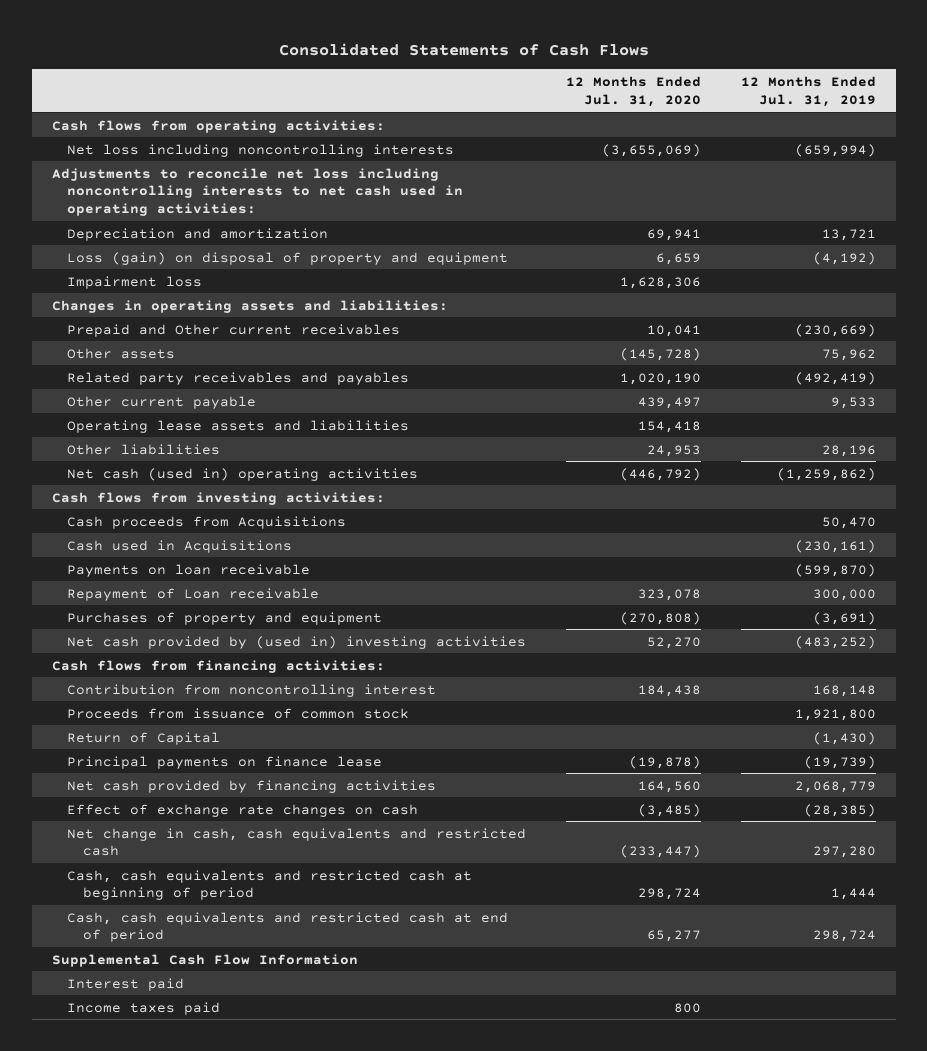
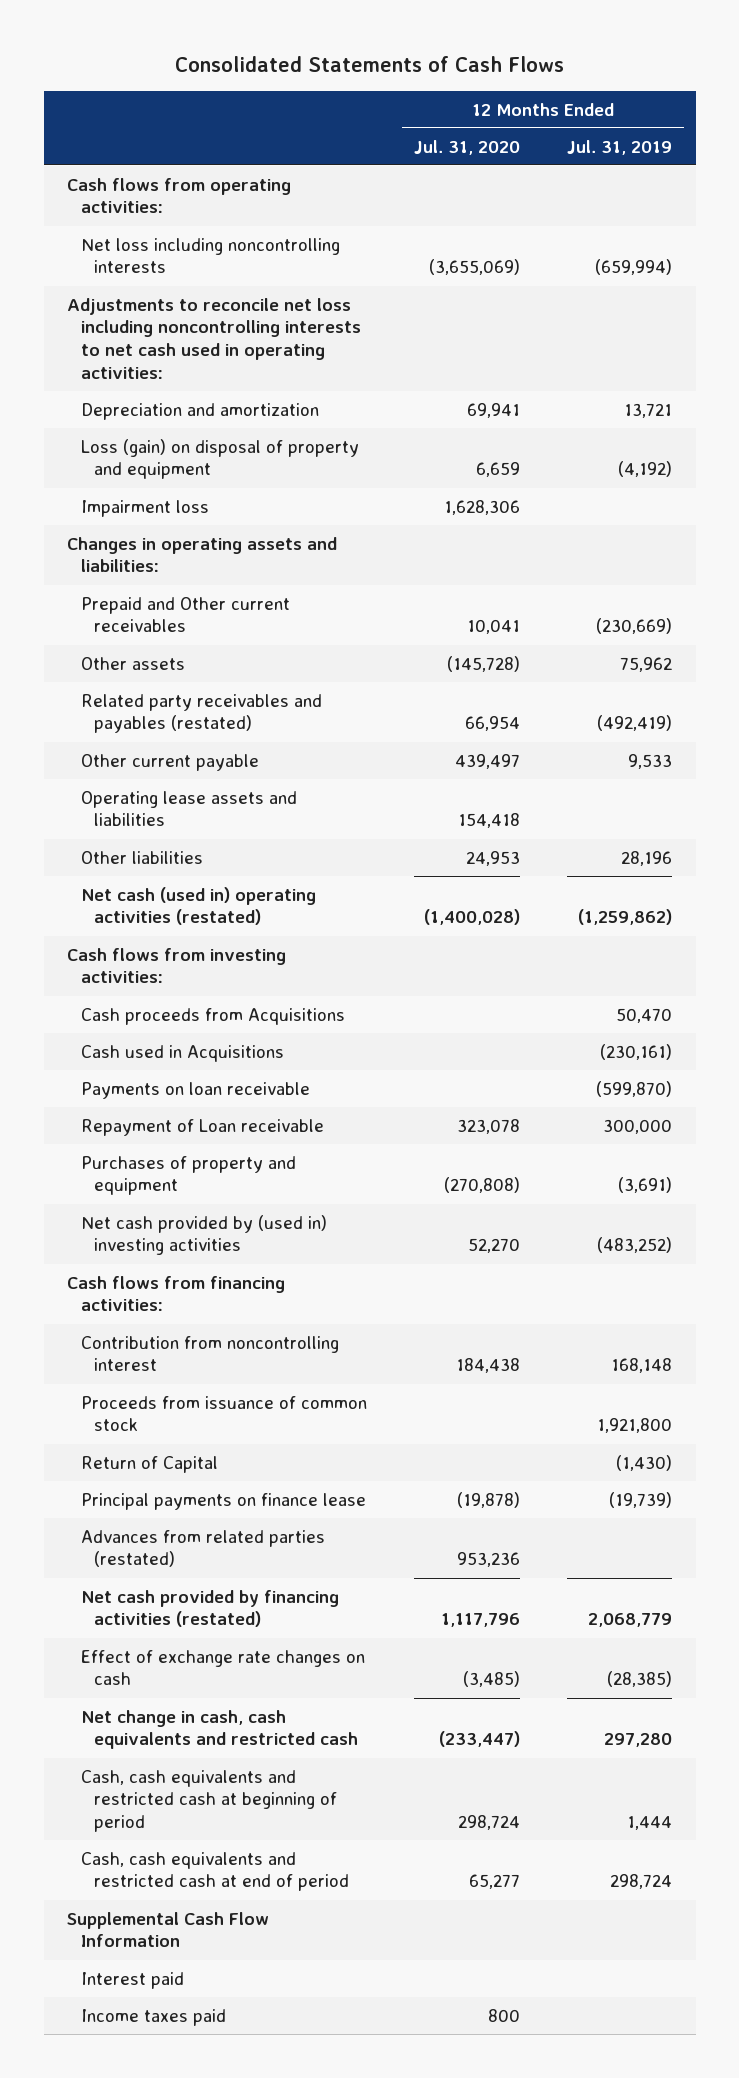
- Related party receivables and payables | 1,020,190 | (492,419)
+ Related party receivables and payables (restated) | 66,954 | (492,419)
- Net cash (used in) operating activities | (446,792) | (1,259,862)
+ Net cash (used in) operating activities (restated) | (1,400,028) | (1,259,862)
- Net cash provided by financing activities | 164,560 | 2,068,779
+ Advances from related parties (restated) | 953,236 |
+ Net cash provided by financing activities (restated) | 1,117,796 | 2,068,779

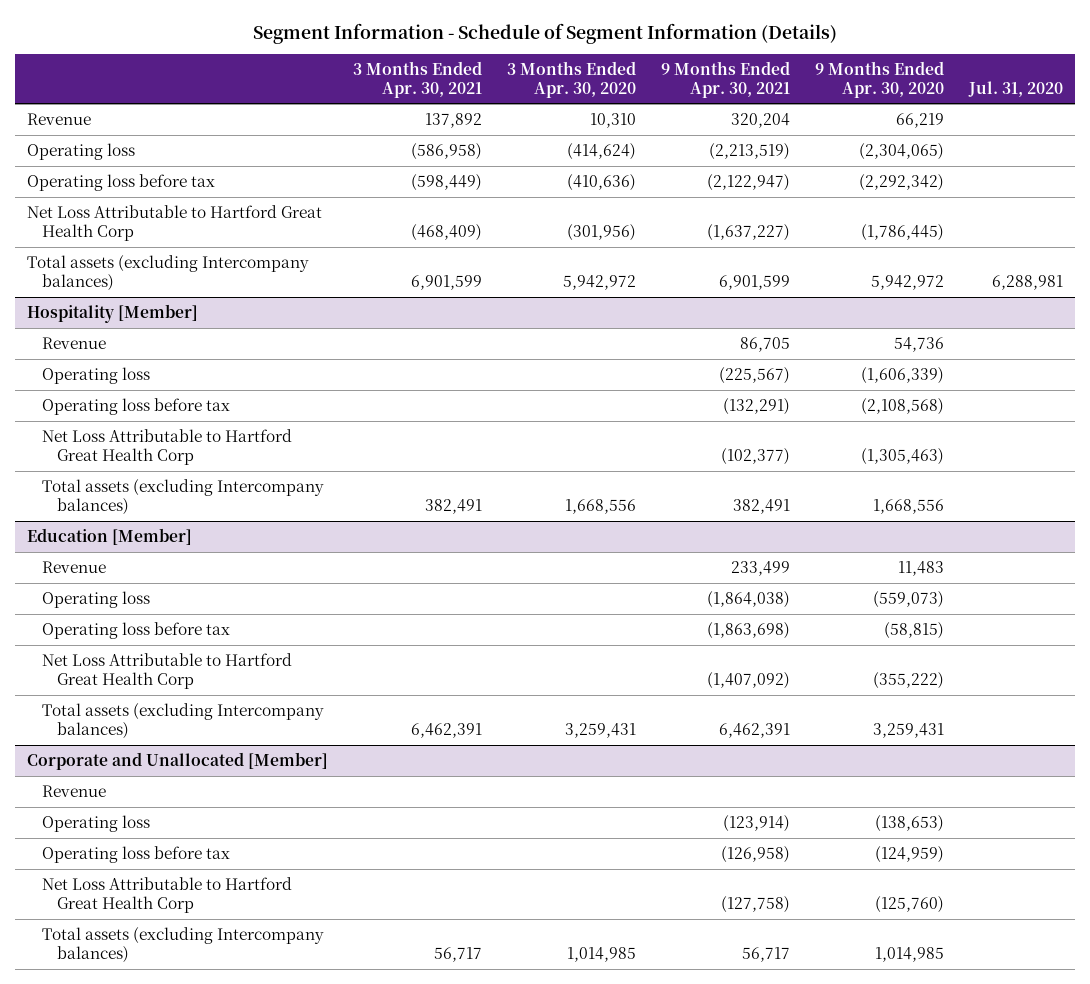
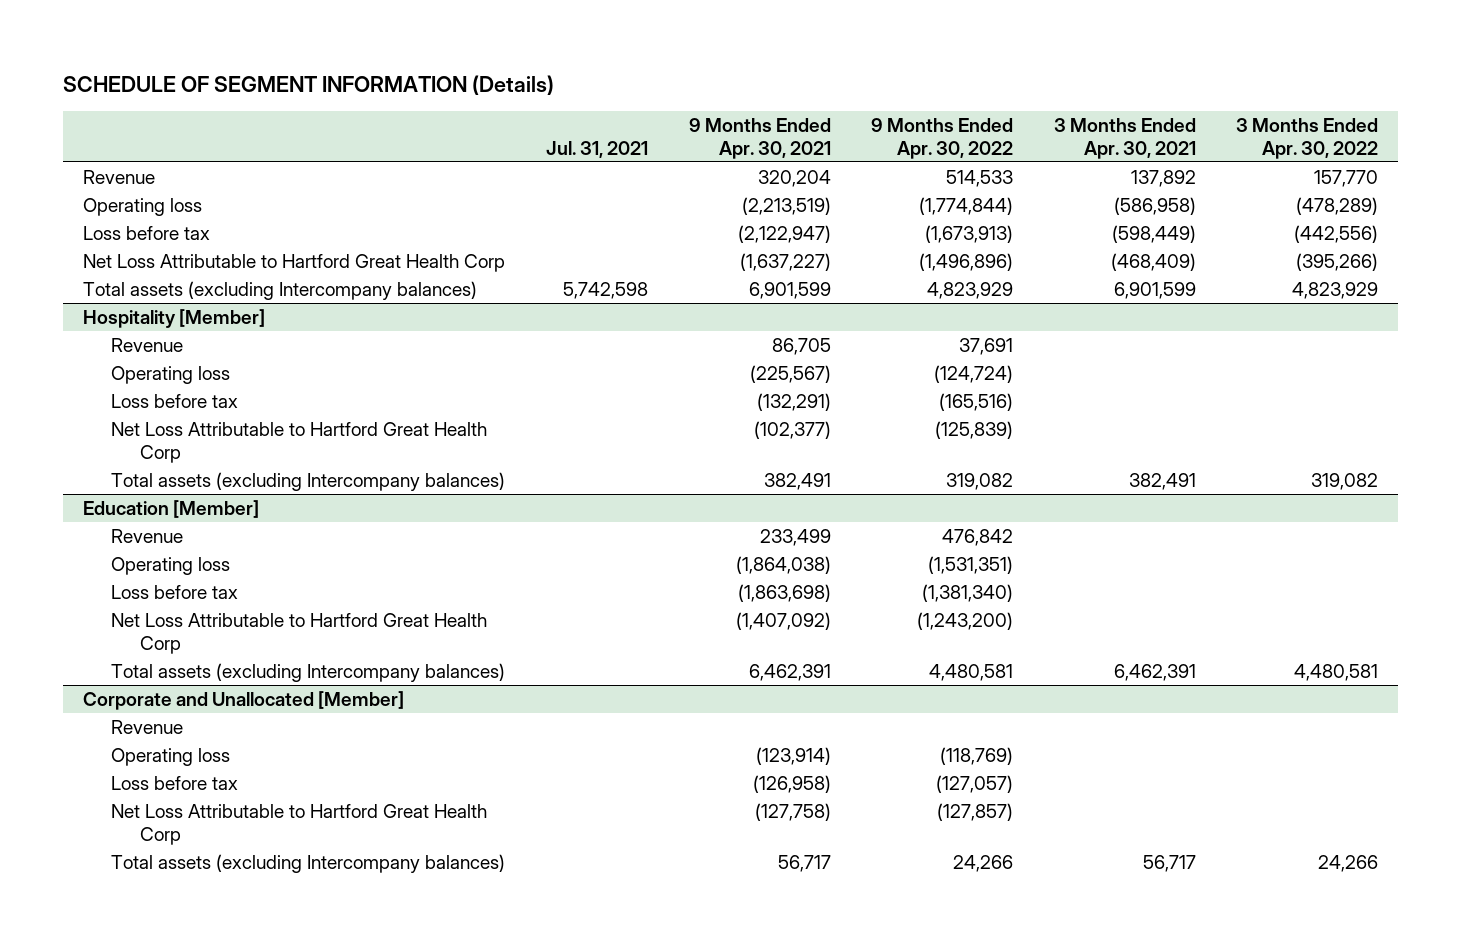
- Segment Information - Schedule of Segment Information (Details)
+ SCHEDULE OF SEGMENT INFORMATION (Details)
- | 3 Months Ended Apr. 30, 2021 | 3 Months Ended Apr. 30, 2020 | 9 Months Ended Apr. 30, 2021 | 9 Months Ended Apr. 30, 2020 | Jul. 31, 2020
+ | Jul. 31, 2021 | 9 Months Ended Apr. 30, 2021 | 9 Months Ended Apr. 30, 2022 | 3 Months Ended Apr. 30, 2021 | 3 Months Ended Apr. 30, 2022
- Operating loss before tax | (598,449) | (410,636) | (2,122,947) | (2,292,342) |
+ Loss before tax | | (2,122,947) | (1,673,913) | (598,449) | (442,556)
@ Hospitality [Member]
- Operating loss before tax | | | (132,291) | (2,108,568) |
+ Loss before tax | | (132,291) | (165,516) | |
@ Education [Member]
- Operating loss before tax | | | (1,863,698) | (58,815) |
+ Loss before tax | | (1,863,698) | (1,381,340) | |
@ Corporate and Unallocated [Member]
- Operating loss before tax | | | (126,958) | (124,959) |
+ Loss before tax | | (126,958) | (127,057) | |

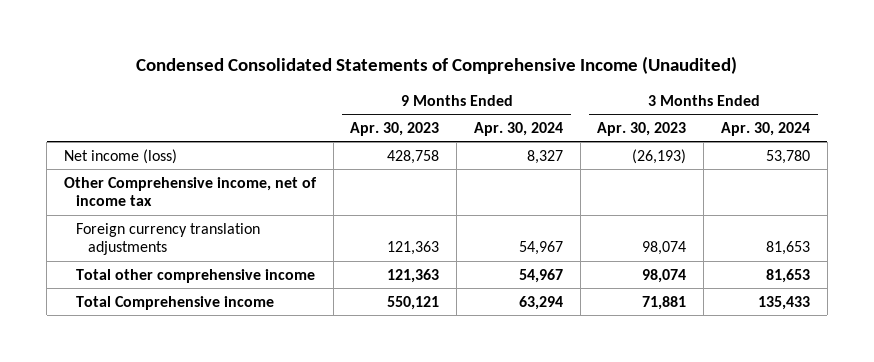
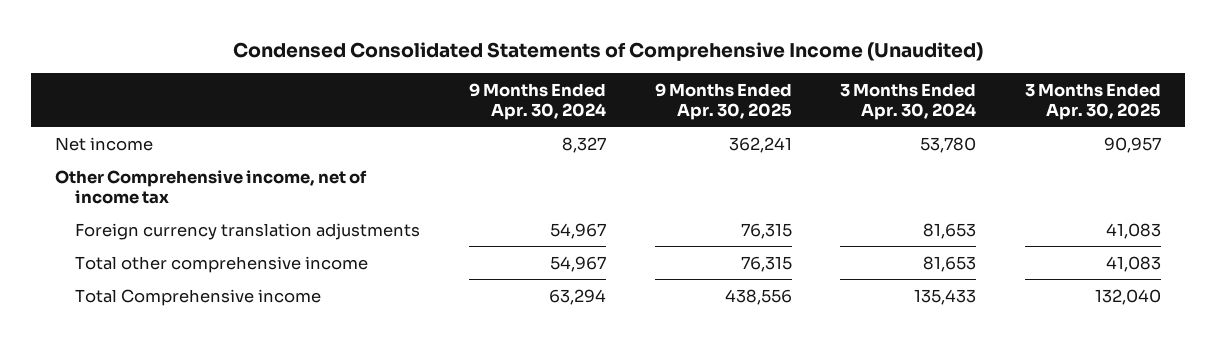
- | 9 Months Ended Apr. 30, 2023 | 9 Months Ended Apr. 30, 2024 | 3 Months Ended Apr. 30, 2023 | 3 Months Ended Apr. 30, 2024
+ | 9 Months Ended Apr. 30, 2024 | 9 Months Ended Apr. 30, 2025 | 3 Months Ended Apr. 30, 2024 | 3 Months Ended Apr. 30, 2025
- Net income (loss) | 428,758 | 8,327 | (26,193) | 53,780
+ Net income | 8,327 | 362,241 | 53,780 | 90,957

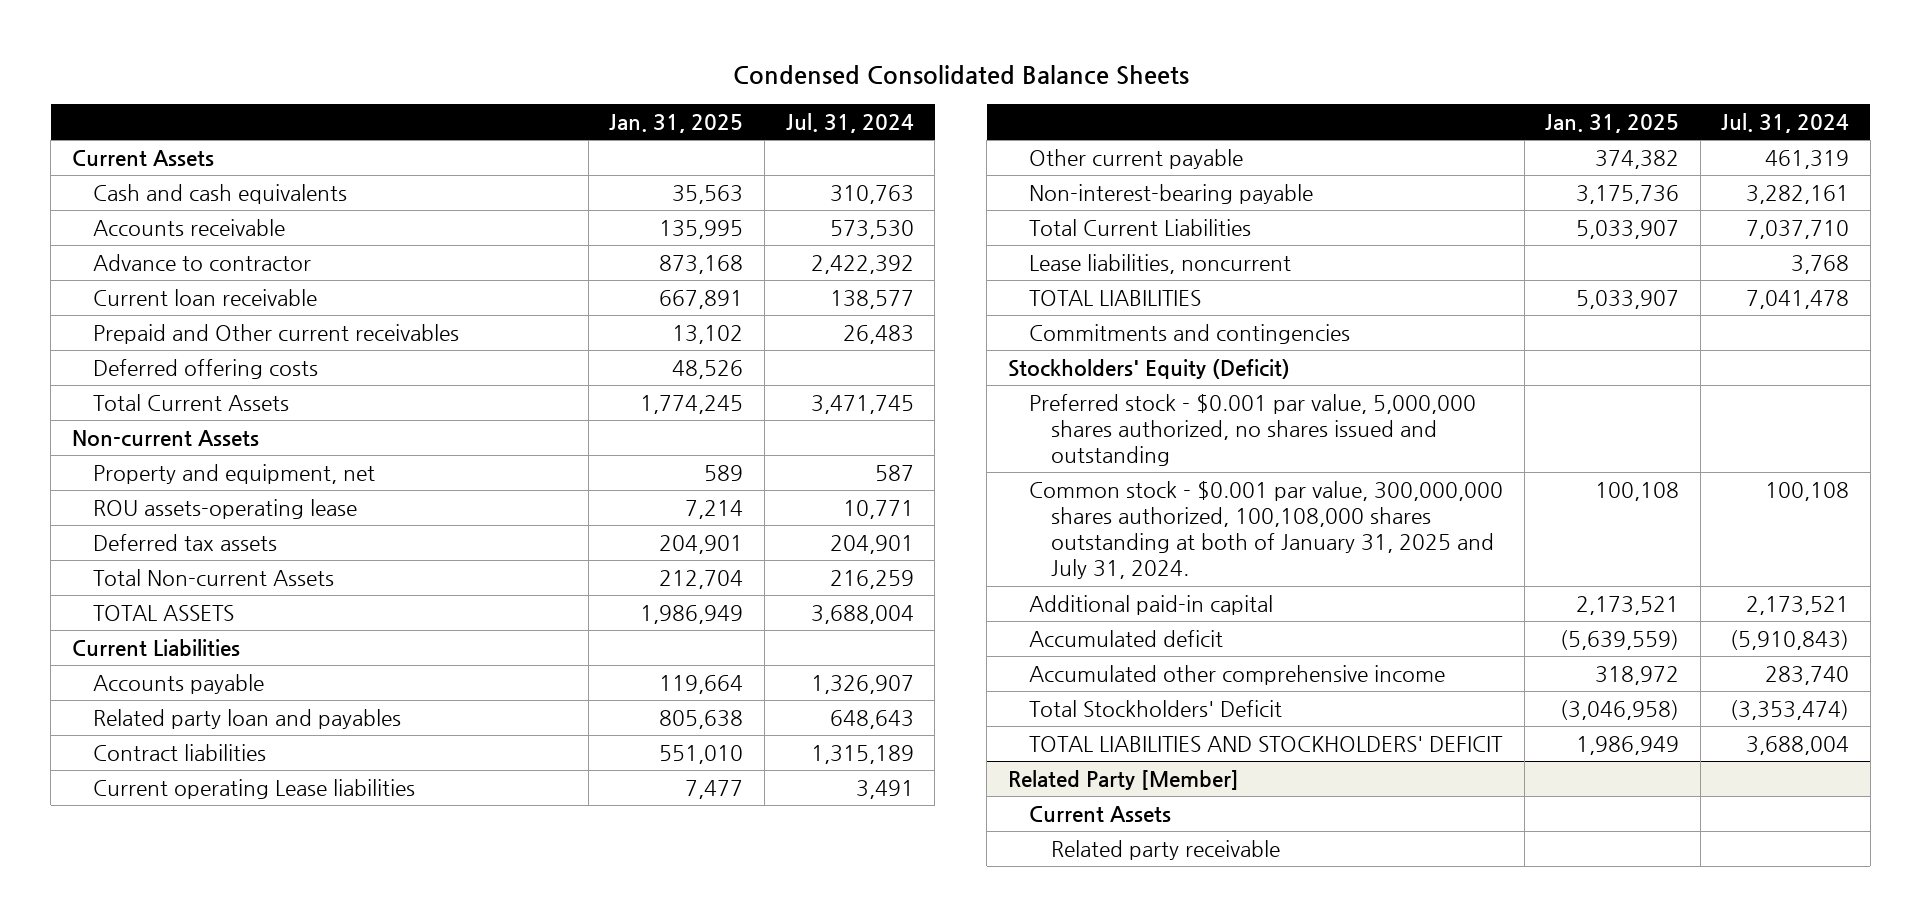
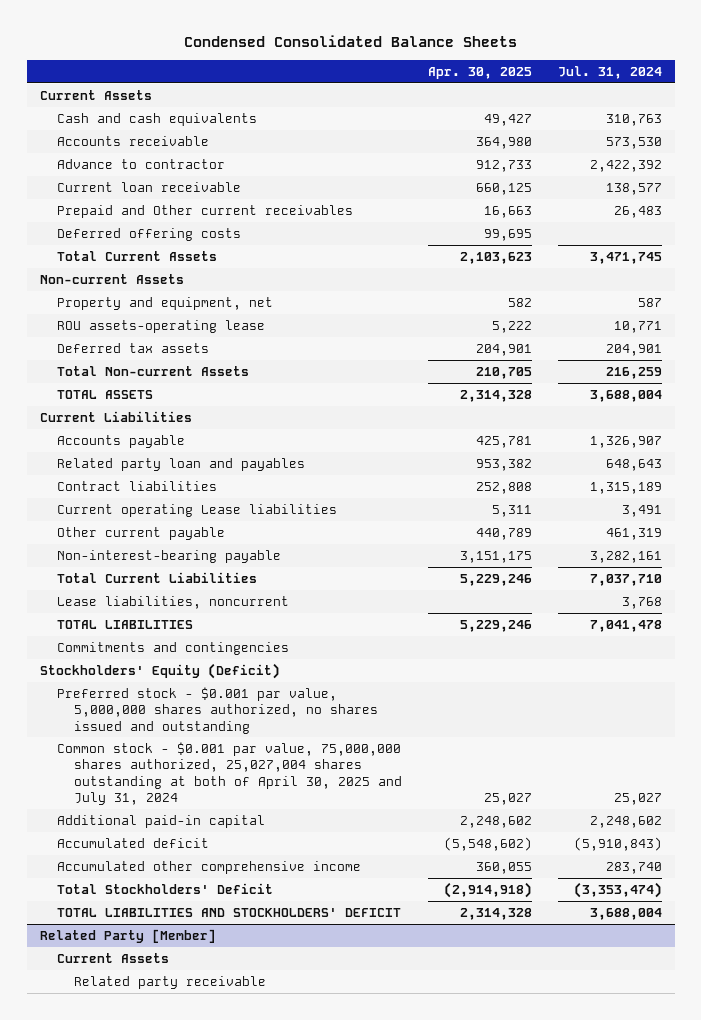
- | Jan. 31, 2025 | Jul. 31, 2024
+ | Apr. 30, 2025 | Jul. 31, 2024
- Common stock - $0.001 par value, 300,000,000 shares authorized, 100,108,000 shares outstanding at both of January 31, 2025 and July 31, 2024. | 100,108 | 100,108
- Additional paid-in capital | 2,173,521 | 2,173,521
+ Common stock - $0.001 par value, 75,000,000 shares authorized, 25,027,004 shares outstanding at both of April 30, 2025 and July 31, 2024 | 25,027 | 25,027
+ Additional paid-in capital | 2,248,602 | 2,248,602

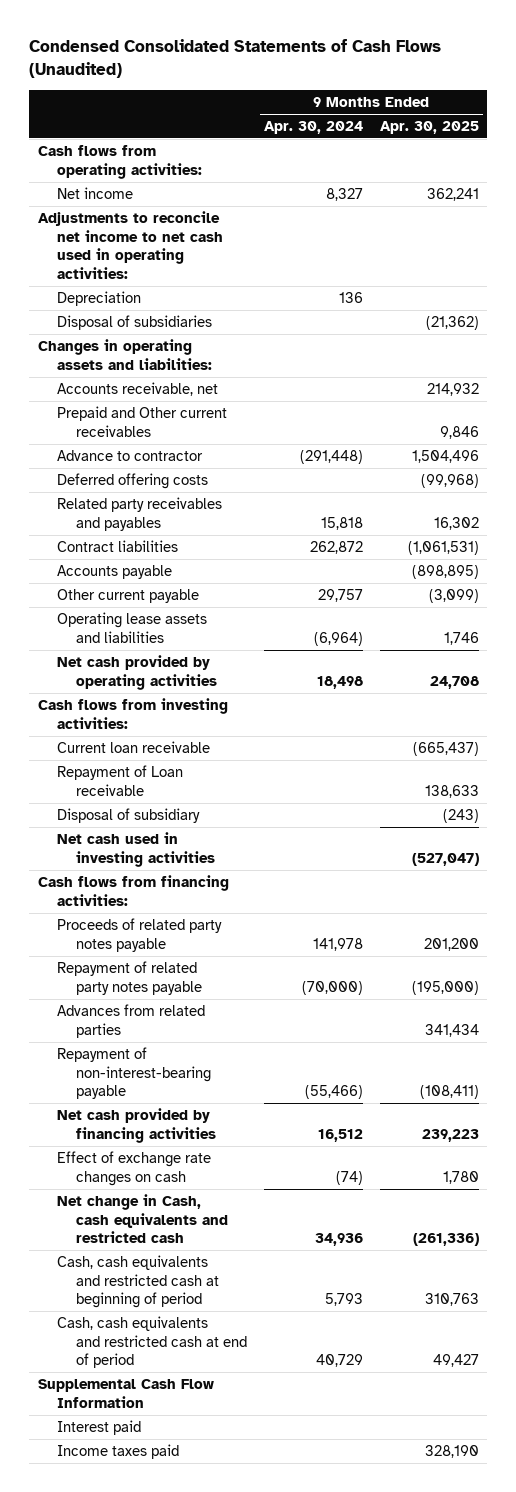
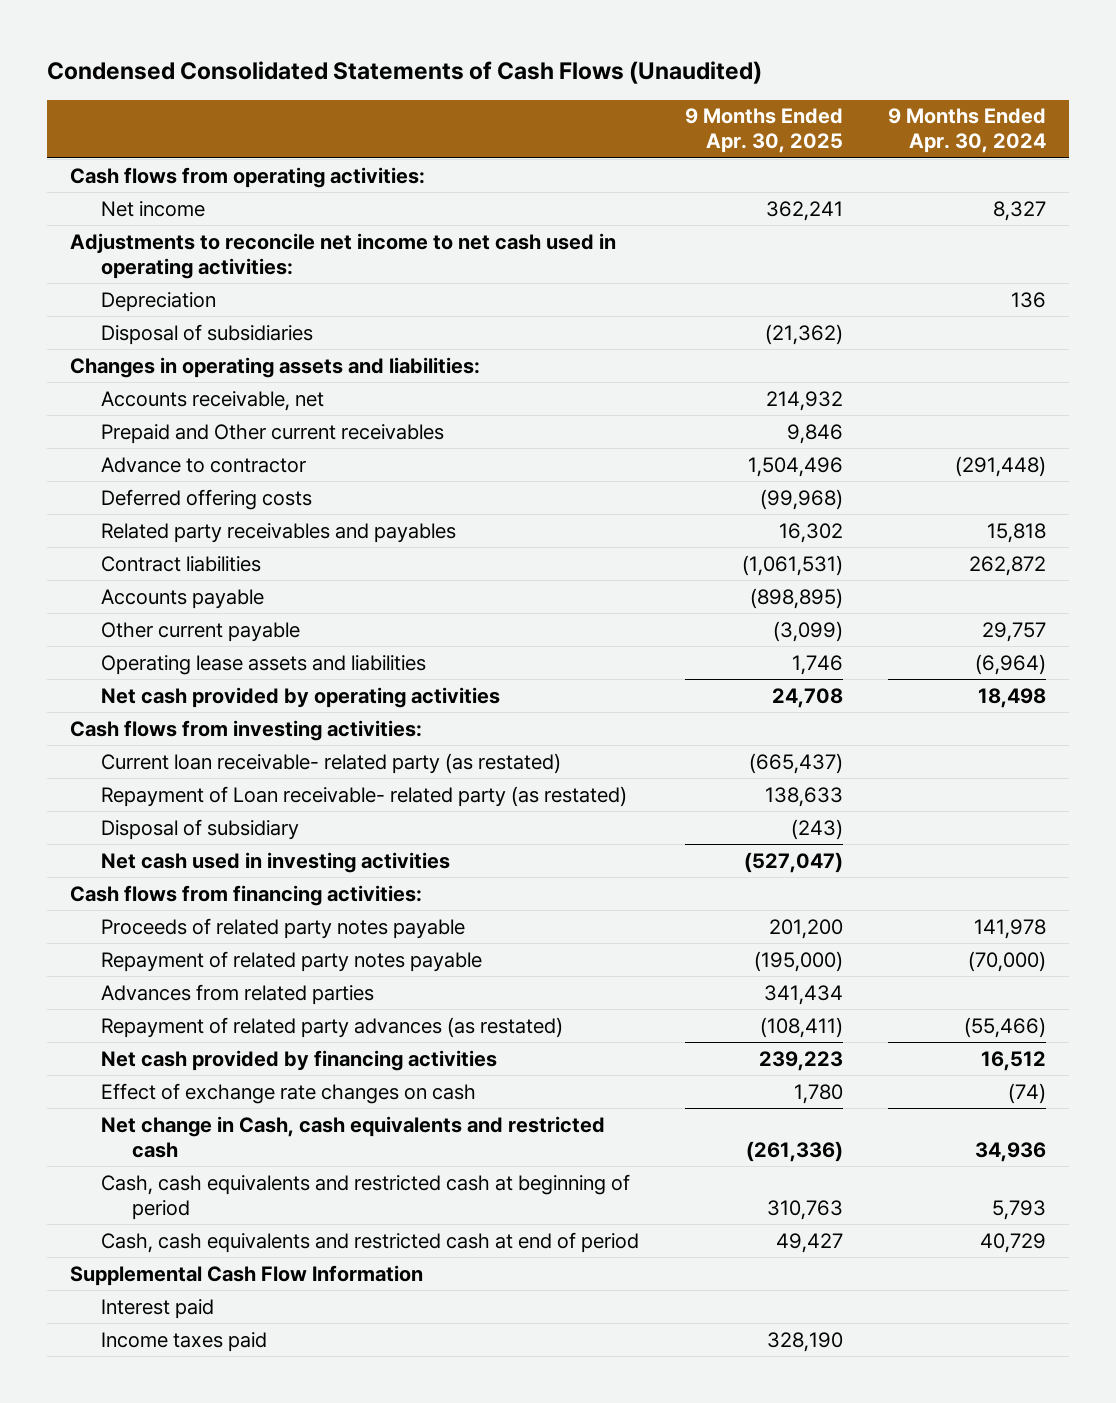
- | 9 Months Ended Apr. 30, 2024 | 9 Months Ended Apr. 30, 2025
+ | 9 Months Ended Apr. 30, 2025 | 9 Months Ended Apr. 30, 2024
- Current loan receivable | | (665,437)
- Repayment of Loan receivable | | 138,633
+ Current loan receivable- related party (as restated) | (665,437) |
+ Repayment of Loan receivable- related party (as restated) | 138,633 |
- Repayment of non-interest-bearing payable | (55,466) | (108,411)
+ Repayment of related party advances (as restated) | (108,411) | (55,466)

